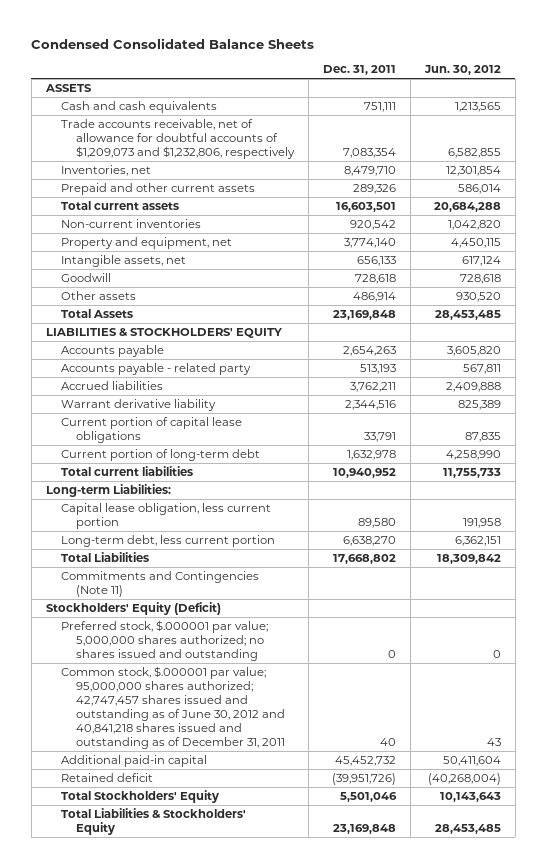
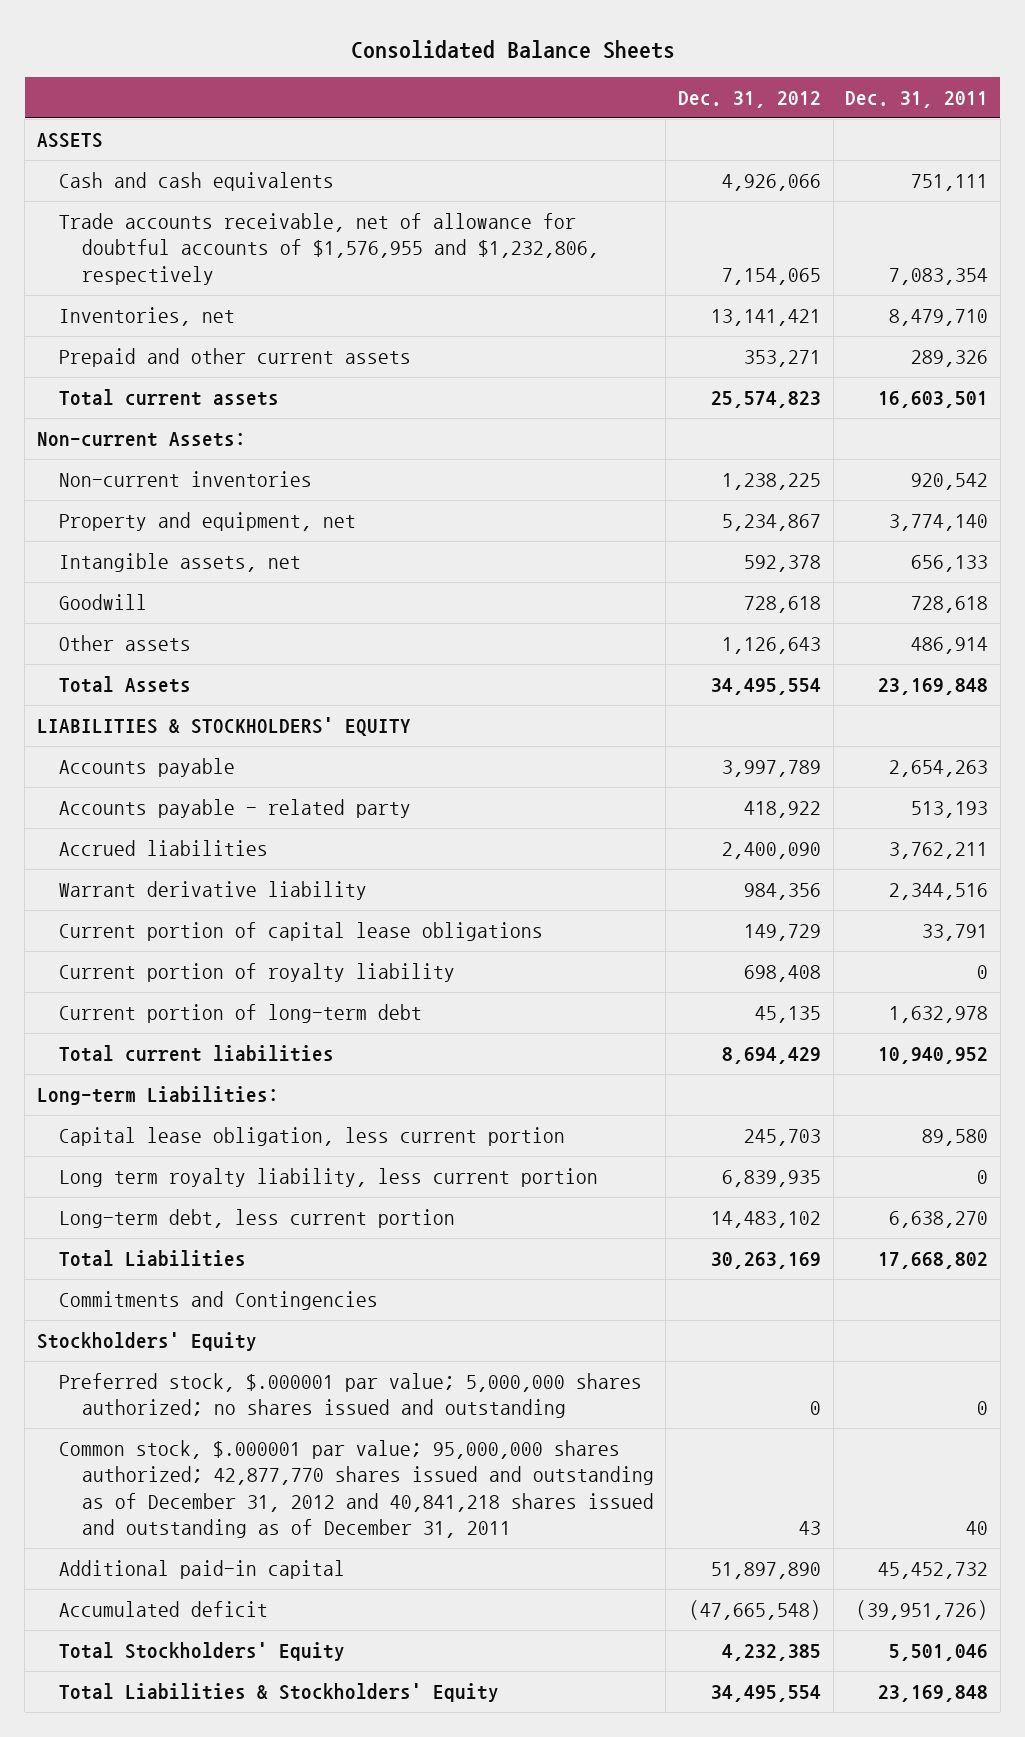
- Condensed Consolidated Balance Sheets
+ Consolidated Balance Sheets
- | Dec. 31, 2011 | Jun. 30, 2012
+ | Dec. 31, 2012 | Dec. 31, 2011
- Trade accounts receivable, net of allowance for doubtful accounts of $1,209,073 and $1,232,806, respectively | 7,083,354 | 6,582,855
+ Trade accounts receivable, net of allowance for doubtful accounts of $1,576,955 and $1,232,806, respectively | 7,154,065 | 7,083,354
+ Non-current Assets:
+ Current portion of royalty liability | 698,408 | 0
+ Long term royalty liability, less current portion | 6,839,935 | 0
- Commitments and Contingencies (Note 11)
- Stockholders' Equity (Deficit)
+ Commitments and Contingencies
+ Stockholders' Equity
- Common stock, $.000001 par value; 95,000,000 shares authorized; 42,747,457 shares issued and outstanding as of June 30, 2012 and 40,841,218 shares issued and outstanding as of December 31, 2011 | 40 | 43
+ Common stock, $.000001 par value; 95,000,000 shares authorized; 42,877,770 shares issued and outstanding as of December 31, 2012 and 40,841,218 shares issued and outstanding as of December 31, 2011 | 43 | 40
- Retained deficit | (39,951,726) | (40,268,004)
+ Accumulated deficit | (47,665,548) | (39,951,726)

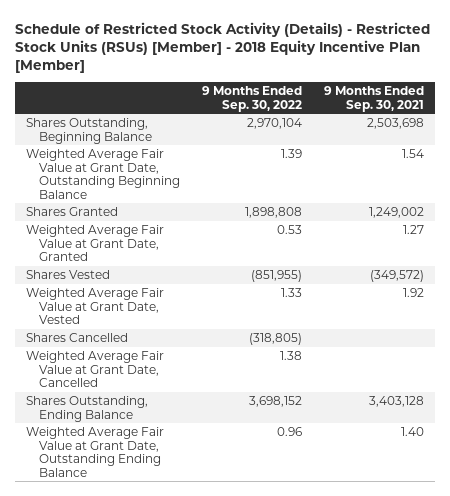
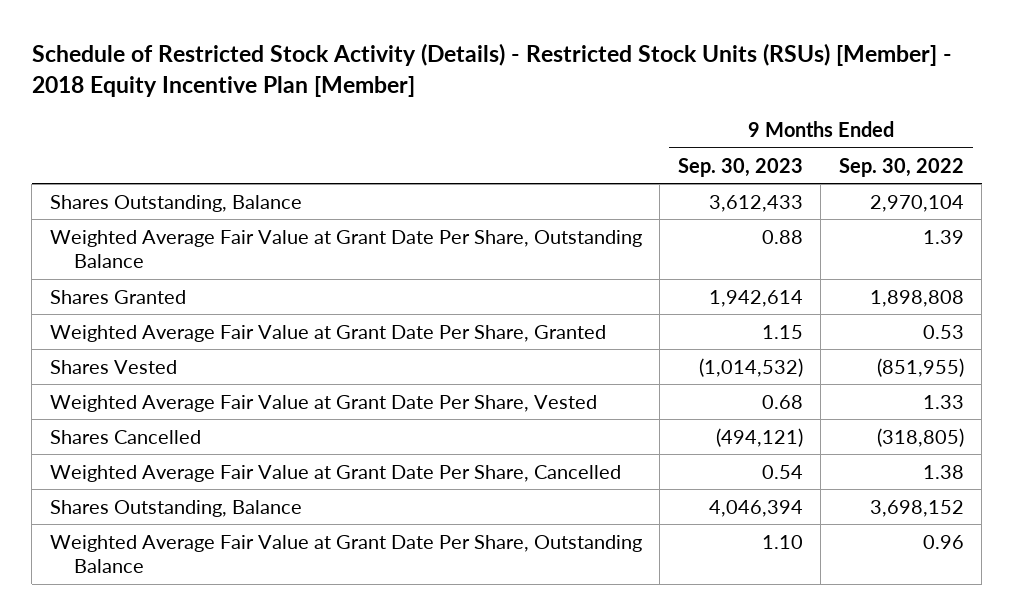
- | 9 Months Ended Sep. 30, 2022 | 9 Months Ended Sep. 30, 2021
+ | 9 Months Ended Sep. 30, 2023 | 9 Months Ended Sep. 30, 2022
- Shares Outstanding, Beginning Balance | 2,970,104 | 2,503,698
- Weighted Average Fair Value at Grant Date, Outstanding Beginning Balance | 1.39 | 1.54
+ Shares Outstanding, Balance | 3,612,433 | 2,970,104
+ Weighted Average Fair Value at Grant Date Per Share, Outstanding Balance | 0.88 | 1.39
- Weighted Average Fair Value at Grant Date, Granted | 0.53 | 1.27
+ Weighted Average Fair Value at Grant Date Per Share, Granted | 1.15 | 0.53
- Weighted Average Fair Value at Grant Date, Vested | 1.33 | 1.92
+ Weighted Average Fair Value at Grant Date Per Share, Vested | 0.68 | 1.33
- Weighted Average Fair Value at Grant Date, Cancelled | 1.38 |
- Shares Outstanding, Ending Balance | 3,698,152 | 3,403,128
- Weighted Average Fair Value at Grant Date, Outstanding Ending Balance | 0.96 | 1.40
+ Weighted Average Fair Value at Grant Date Per Share, Cancelled | 0.54 | 1.38
+ Shares Outstanding, Balance | 4,046,394 | 3,698,152
+ Weighted Average Fair Value at Grant Date Per Share, Outstanding Balance | 1.10 | 0.96

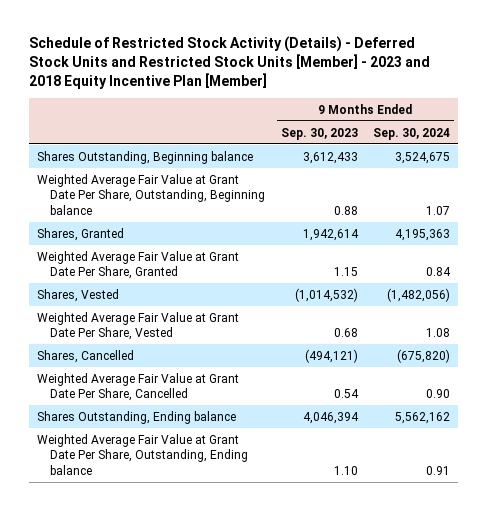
- Schedule of Restricted Stock Activity (Details) - Restricted Stock Units (RSUs) [Member] - 2018 Equity Incentive Plan [Member]
+ Schedule of Restricted Stock Activity (Details) - Deferred Stock Units and Restricted Stock Units [Member] - 2023 and 2018 Equity Incentive Plan [Member]
- | 9 Months Ended Sep. 30, 2023 | 9 Months Ended Sep. 30, 2022
+ | 9 Months Ended Sep. 30, 2023 | 9 Months Ended Sep. 30, 2024
- Shares Outstanding, Balance | 3,612,433 | 2,970,104
- Weighted Average Fair Value at Grant Date Per Share, Outstanding Balance | 0.88 | 1.39
- Shares Granted | 1,942,614 | 1,898,808
+ Shares Outstanding, Beginning balance | 3,612,433 | 3,524,675
+ Weighted Average Fair Value at Grant Date Per Share, Outstanding, Beginning balance | 0.88 | 1.07
+ Shares, Granted | 1,942,614 | 4,195,363
- Shares Vested | (1,014,532) | (851,955)
+ Shares, Vested | (1,014,532) | (1,482,056)
- Shares Cancelled | (494,121) | (318,805)
+ Shares, Cancelled | (494,121) | (675,820)
- Shares Outstanding, Balance | 4,046,394 | 3,698,152
- Weighted Average Fair Value at Grant Date Per Share, Outstanding Balance | 1.10 | 0.96
+ Shares Outstanding, Ending balance | 4,046,394 | 5,562,162
+ Weighted Average Fair Value at Grant Date Per Share, Outstanding, Ending balance | 1.10 | 0.91

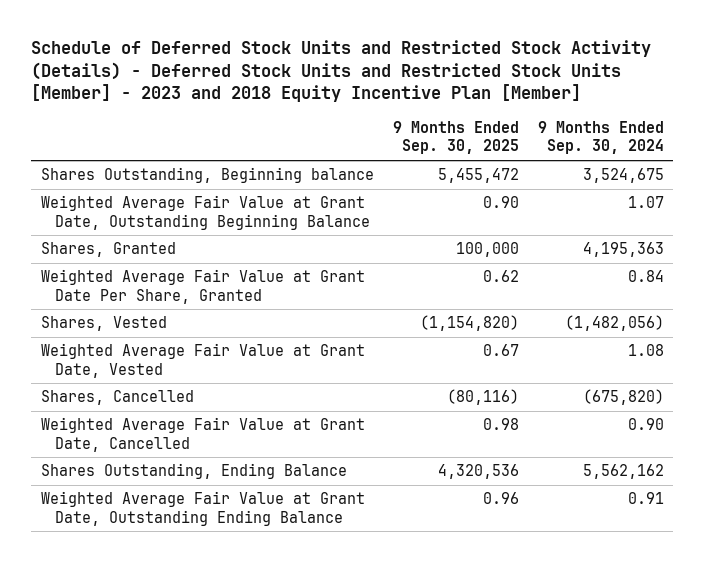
- Schedule of Restricted Stock Activity (Details) - Deferred Stock Units and Restricted Stock Units [Member] - 2023 and 2018 Equity Incentive Plan [Member]
+ Schedule of Deferred Stock Units and Restricted Stock Activity (Details) - Deferred Stock Units and Restricted Stock Units [Member] - 2023 and 2018 Equity Incentive Plan [Member]
- | 9 Months Ended Sep. 30, 2023 | 9 Months Ended Sep. 30, 2024
+ | 9 Months Ended Sep. 30, 2025 | 9 Months Ended Sep. 30, 2024
- Weighted Average Fair Value at Grant Date Per Share, Outstanding, Beginning balance | 0.88 | 1.07
+ Weighted Average Fair Value at Grant Date, Outstanding Beginning Balance | 0.90 | 1.07
- Weighted Average Fair Value at Grant Date Per Share, Vested | 0.68 | 1.08
+ Weighted Average Fair Value at Grant Date, Vested | 0.67 | 1.08
- Weighted Average Fair Value at Grant Date Per Share, Cancelled | 0.54 | 0.90
- Shares Outstanding, Ending balance | 4,046,394 | 5,562,162
- Weighted Average Fair Value at Grant Date Per Share, Outstanding, Ending balance | 1.10 | 0.91
+ Weighted Average Fair Value at Grant Date, Cancelled | 0.98 | 0.90
+ Shares Outstanding, Ending Balance | 4,320,536 | 5,562,162
+ Weighted Average Fair Value at Grant Date, Outstanding Ending Balance | 0.96 | 0.91

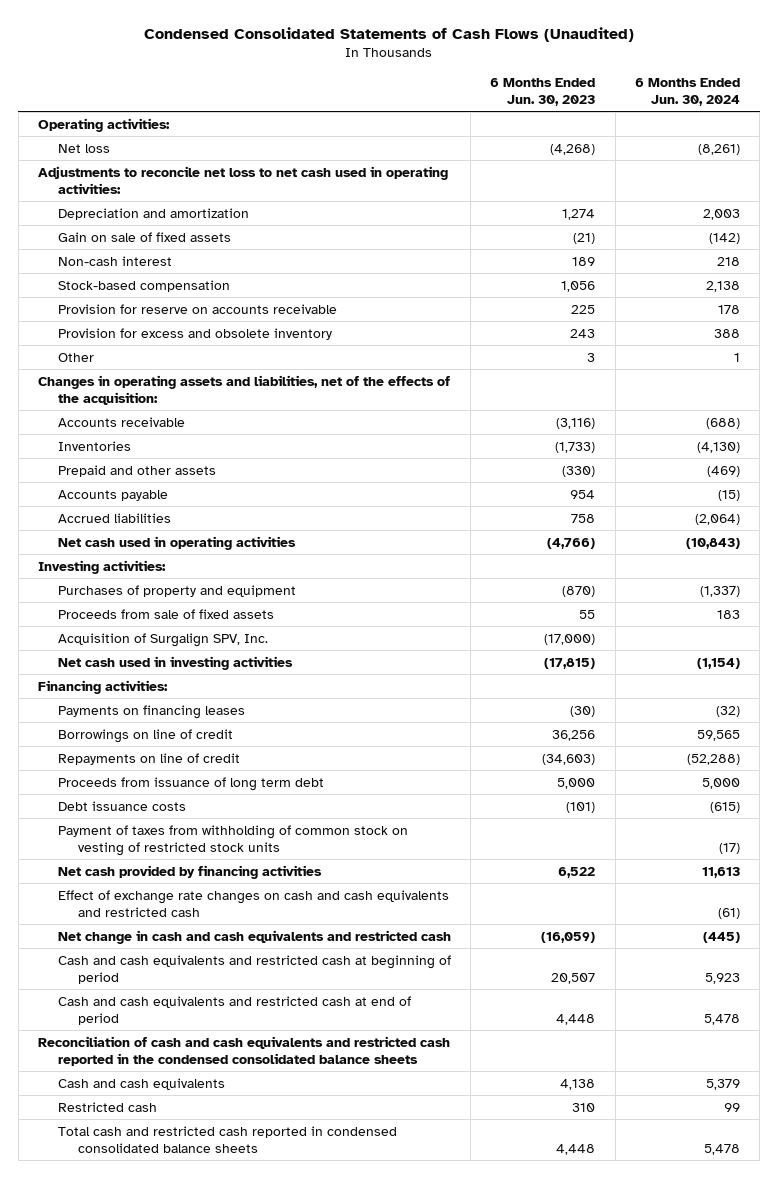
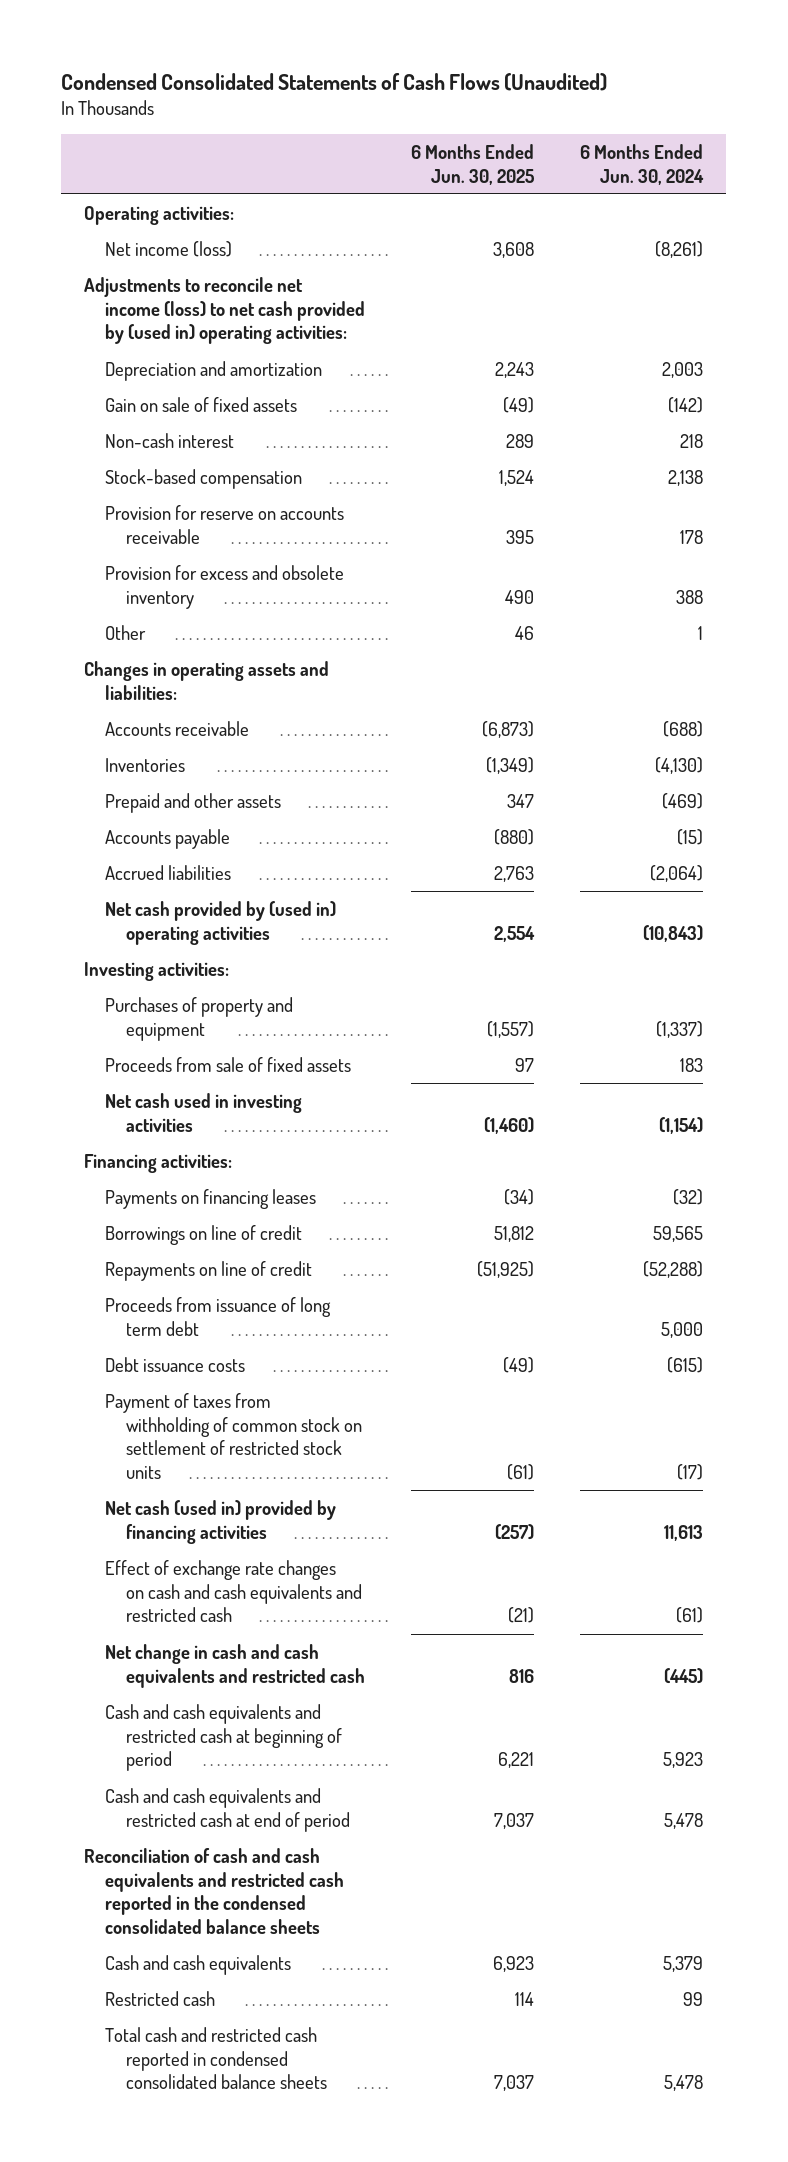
- | 6 Months Ended Jun. 30, 2023 | 6 Months Ended Jun. 30, 2024
+ | 6 Months Ended Jun. 30, 2025 | 6 Months Ended Jun. 30, 2024
- Net loss | (4,268) | (8,261)
- Adjustments to reconcile net loss to net cash used in operating activities:
+ Net income (loss) | 3,608 | (8,261)
+ Adjustments to reconcile net income (loss) to net cash provided by (used in) operating activities:
- Changes in operating assets and liabilities, net of the effects of the acquisition:
+ Changes in operating assets and liabilities:
- Net cash used in operating activities | (4,766) | (10,843)
+ Net cash provided by (used in) operating activities | 2,554 | (10,843)
- Acquisition of Surgalign SPV, Inc. | (17,000) |
- Payment of taxes from withholding of common stock on vesting of restricted stock units | | (17)
- Net cash provided by financing activities | 6,522 | 11,613
+ Payment of taxes from withholding of common stock on settlement of restricted stock units | (61) | (17)
+ Net cash (used in) provided by financing activities | (257) | 11,613

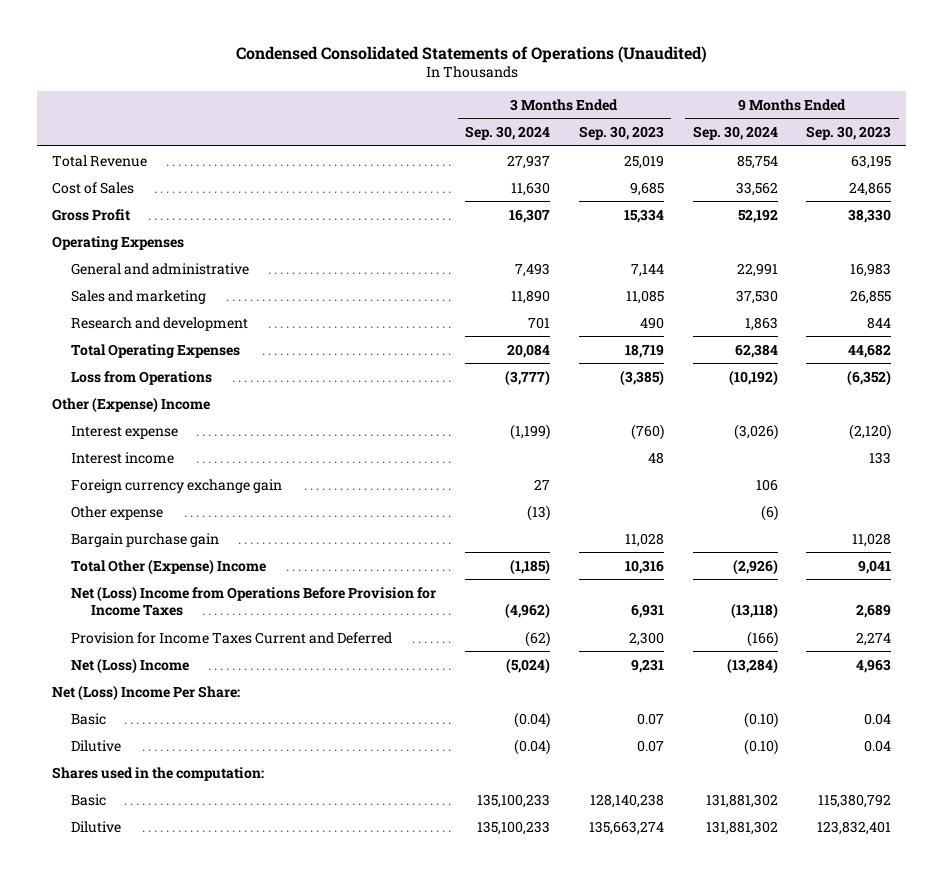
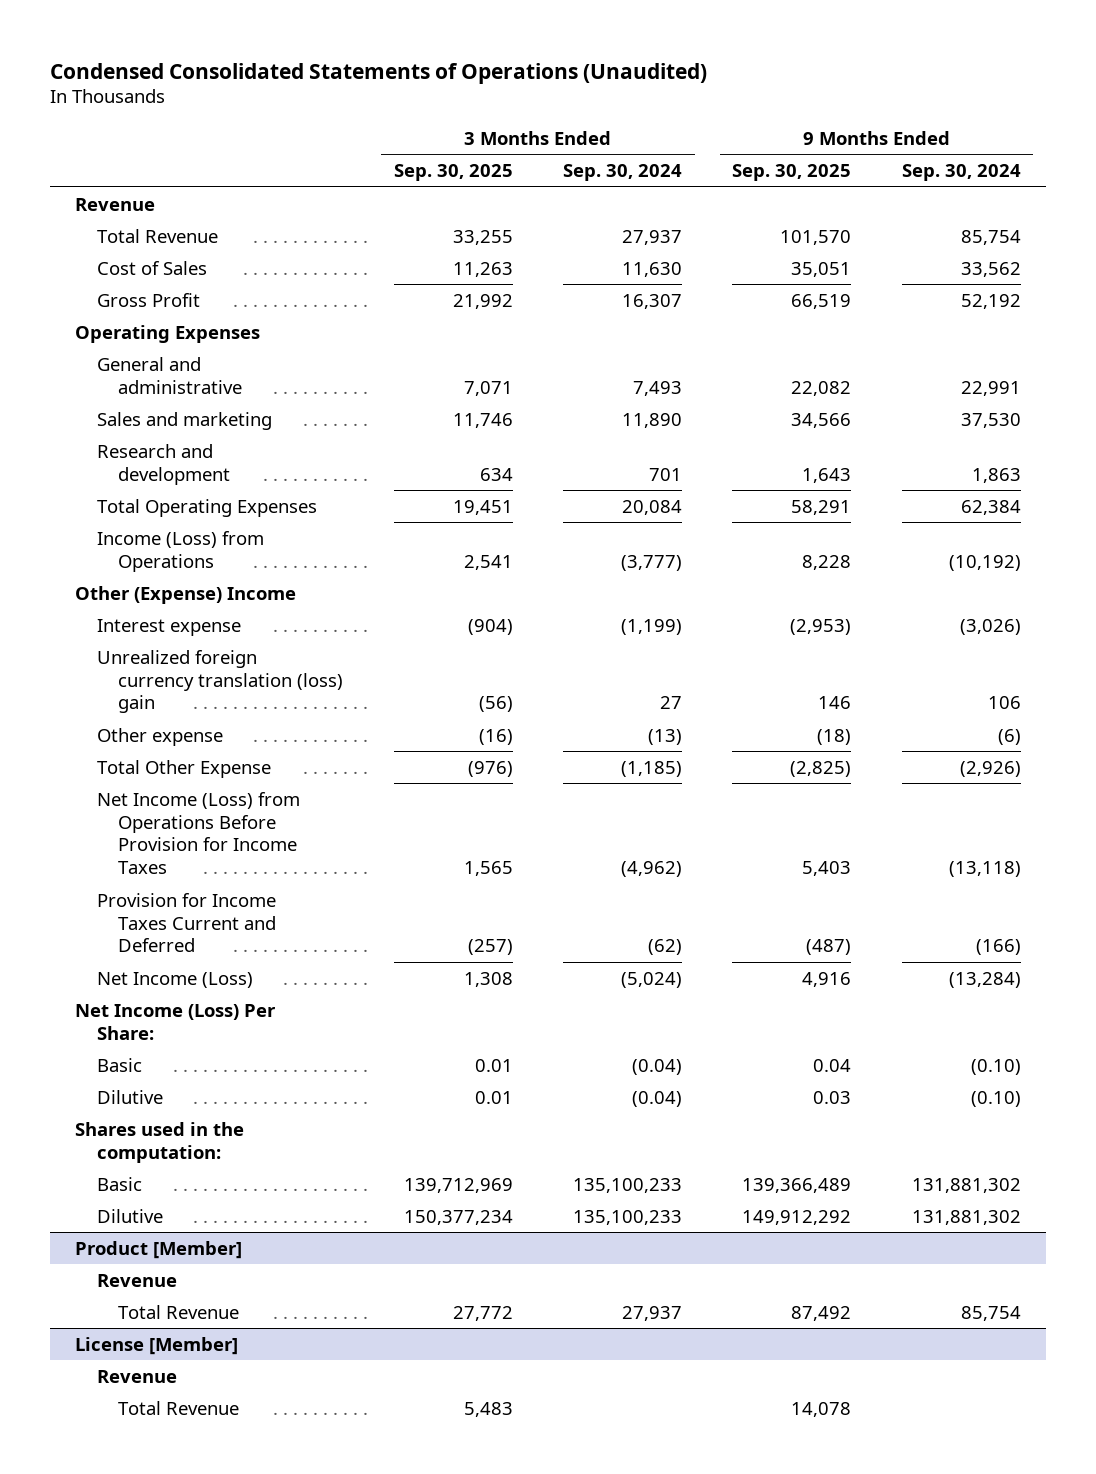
- | 3 Months Ended Sep. 30, 2024 | 3 Months Ended Sep. 30, 2023 | 9 Months Ended Sep. 30, 2024 | 9 Months Ended Sep. 30, 2023
+ | 3 Months Ended Sep. 30, 2025 | 3 Months Ended Sep. 30, 2024 | 9 Months Ended Sep. 30, 2025 | 9 Months Ended Sep. 30, 2024
+ Revenue
- Loss from Operations | (3,777) | (3,385) | (10,192) | (6,352)
+ Income (Loss) from Operations | 2,541 | (3,777) | 8,228 | (10,192)
- Interest income | | 48 | | 133
- Foreign currency exchange gain | 27 | | 106 |
+ Unrealized foreign currency translation (loss) gain | (56) | 27 | 146 | 106
- Bargain purchase gain | | 11,028 | | 11,028
- Total Other (Expense) Income | (1,185) | 10,316 | (2,926) | 9,041
- Net (Loss) Income from Operations Before Provision for Income Taxes | (4,962) | 6,931 | (13,118) | 2,689
+ Total Other Expense | (976) | (1,185) | (2,825) | (2,926)
+ Net Income (Loss) from Operations Before Provision for Income Taxes | 1,565 | (4,962) | 5,403 | (13,118)
- Net (Loss) Income | (5,024) | 9,231 | (13,284) | 4,963
- Net (Loss) Income Per Share:
+ Net Income (Loss) | 1,308 | (5,024) | 4,916 | (13,284)
+ Net Income (Loss) Per Share:
+ Product [Member]
+ Revenue
+ Total Revenue | 27,772 | 27,937 | 87,492 | 85,754
+ License [Member]
+ Revenue
+ Total Revenue | 5,483 | | 14,078 |

